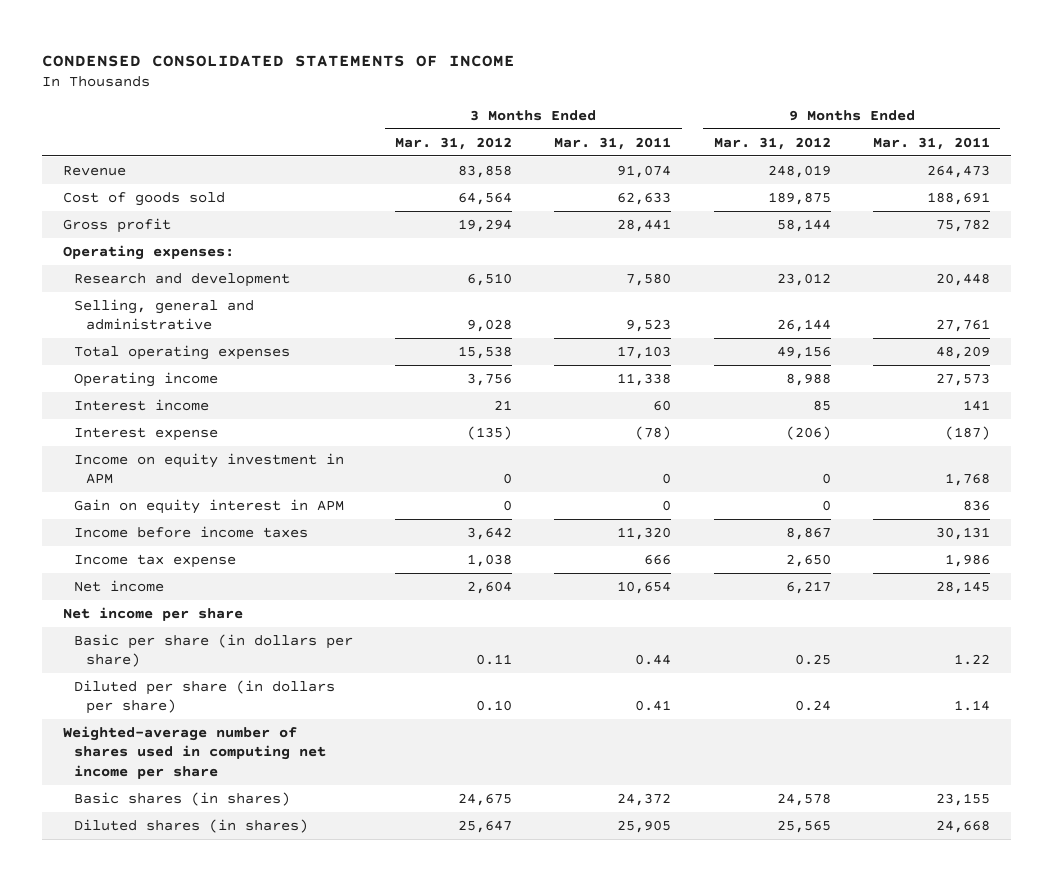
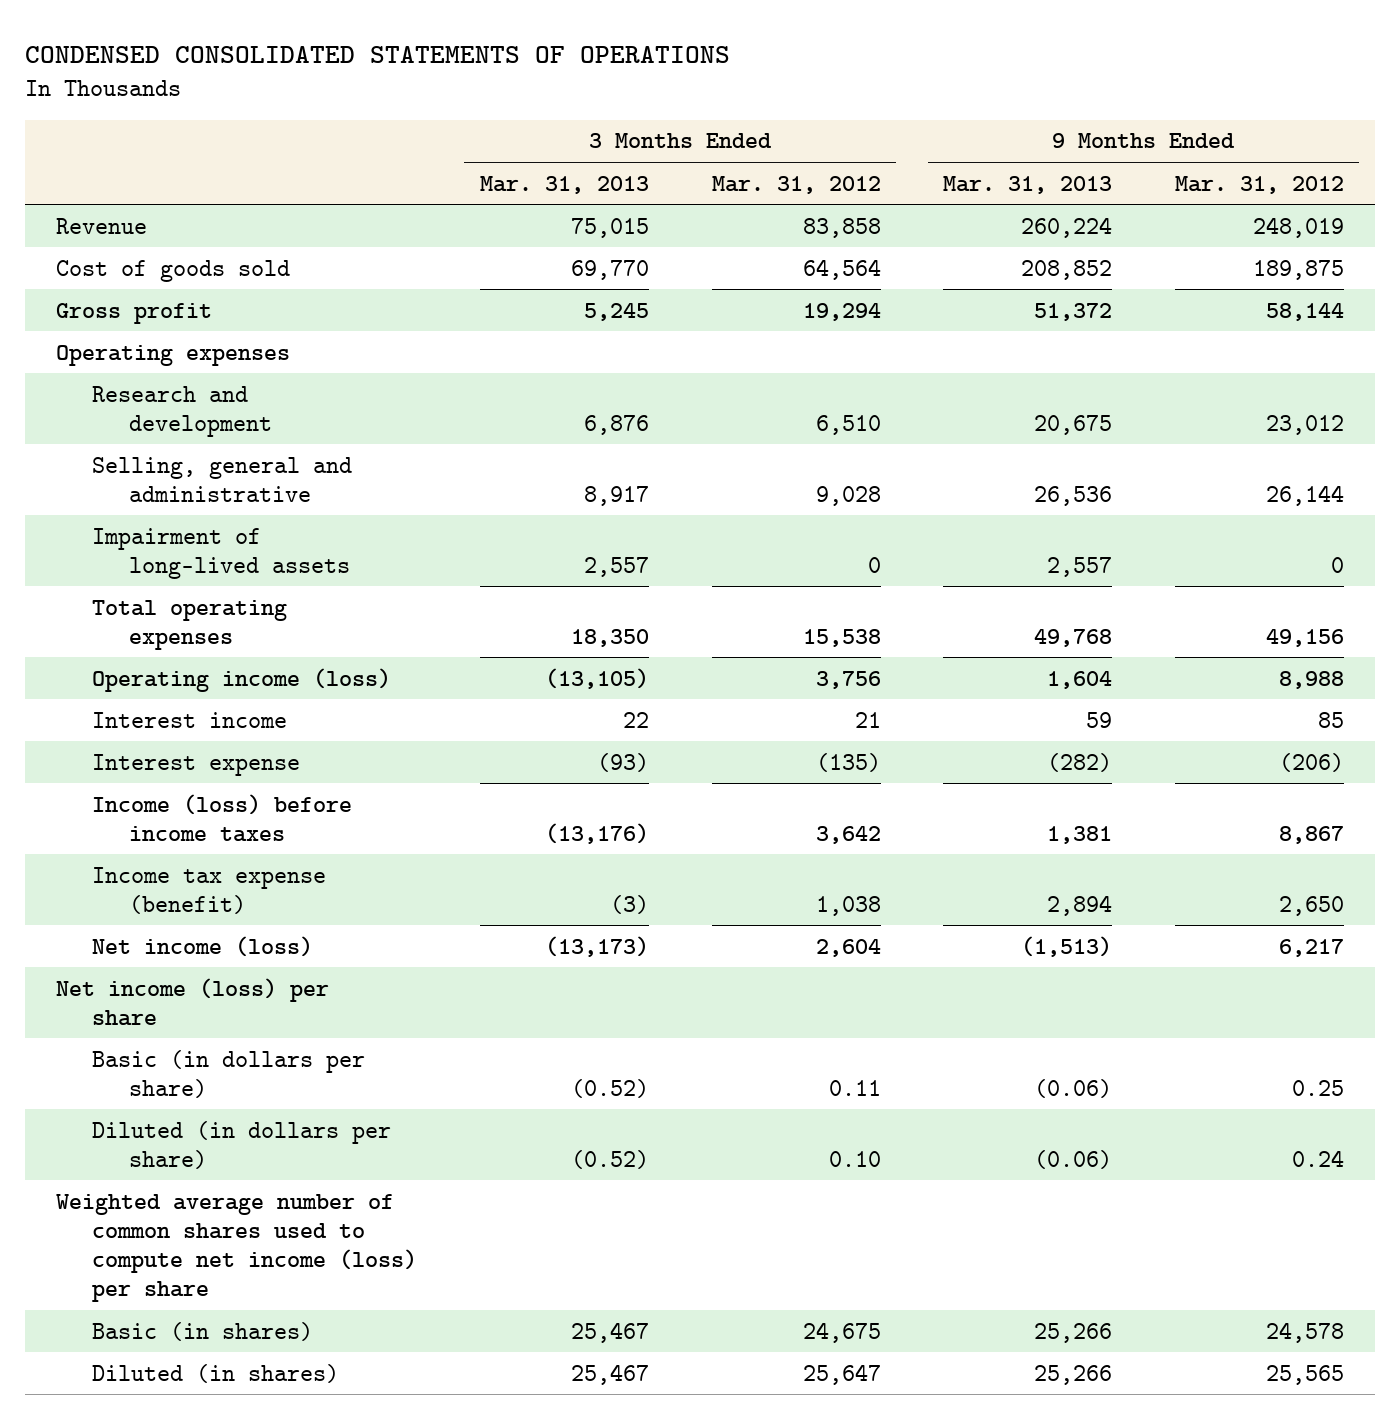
- CONDENSED CONSOLIDATED STATEMENTS OF INCOME
+ CONDENSED CONSOLIDATED STATEMENTS OF OPERATIONS
- | 3 Months Ended Mar. 31, 2012 | 3 Months Ended Mar. 31, 2011 | 9 Months Ended Mar. 31, 2012 | 9 Months Ended Mar. 31, 2011
+ | 3 Months Ended Mar. 31, 2013 | 3 Months Ended Mar. 31, 2012 | 9 Months Ended Mar. 31, 2013 | 9 Months Ended Mar. 31, 2012
- Operating expenses:
+ Operating expenses
+ Impairment of long-lived assets | 2,557 | 0 | 2,557 | 0
- Operating income | 3,756 | 11,338 | 8,988 | 27,573
+ Operating income (loss) | (13,105) | 3,756 | 1,604 | 8,988
- Income on equity investment in APM | 0 | 0 | 0 | 1,768
- Gain on equity interest in APM | 0 | 0 | 0 | 836
- Income before income taxes | 3,642 | 11,320 | 8,867 | 30,131
- Income tax expense | 1,038 | 666 | 2,650 | 1,986
- Net income | 2,604 | 10,654 | 6,217 | 28,145
- Net income per share
- Basic per share (in dollars per share) | 0.11 | 0.44 | 0.25 | 1.22
- Diluted per share (in dollars per share) | 0.10 | 0.41 | 0.24 | 1.14
- Weighted-average number of shares used in computing net income per share
- Basic shares (in shares) | 24,675 | 24,372 | 24,578 | 23,155
- Diluted shares (in shares) | 25,647 | 25,905 | 25,565 | 24,668
+ Income (loss) before income taxes | (13,176) | 3,642 | 1,381 | 8,867
+ Income tax expense (benefit) | (3) | 1,038 | 2,894 | 2,650
+ Net income (loss) | (13,173) | 2,604 | (1,513) | 6,217
+ Net income (loss) per share
+ Basic (in dollars per share) | (0.52) | 0.11 | (0.06) | 0.25
+ Diluted (in dollars per share) | (0.52) | 0.10 | (0.06) | 0.24
+ Weighted average number of common shares used to compute net income (loss) per share
+ Basic (in shares) | 25,467 | 24,675 | 25,266 | 24,578
+ Diluted (in shares) | 25,467 | 25,647 | 25,266 | 25,565

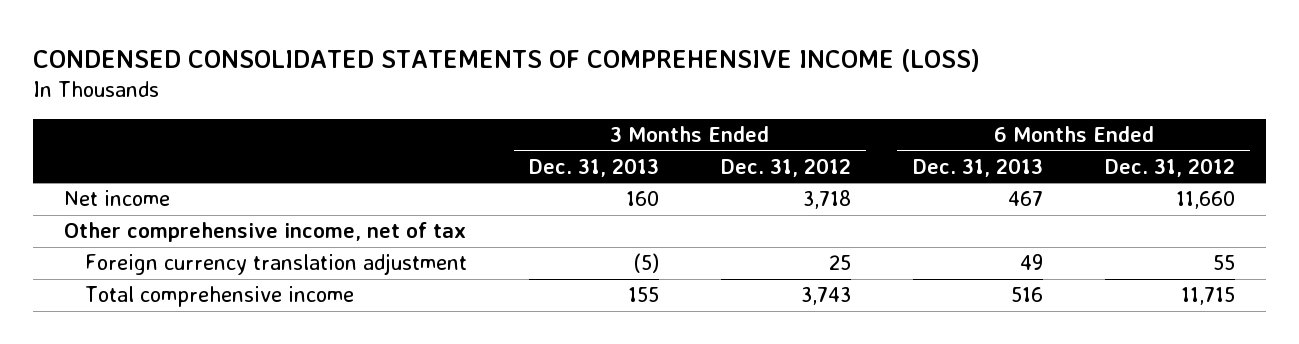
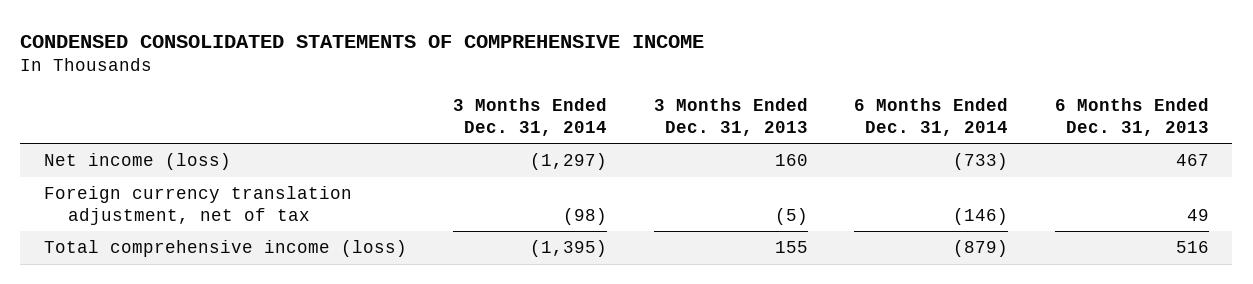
- CONDENSED CONSOLIDATED STATEMENTS OF COMPREHENSIVE INCOME (LOSS)
+ CONDENSED CONSOLIDATED STATEMENTS OF COMPREHENSIVE INCOME
- | 3 Months Ended Dec. 31, 2013 | 3 Months Ended Dec. 31, 2012 | 6 Months Ended Dec. 31, 2013 | 6 Months Ended Dec. 31, 2012
+ | 3 Months Ended Dec. 31, 2014 | 3 Months Ended Dec. 31, 2013 | 6 Months Ended Dec. 31, 2014 | 6 Months Ended Dec. 31, 2013
- Net income | 160 | 3,718 | 467 | 11,660
- Other comprehensive income, net of tax
- Foreign currency translation adjustment | (5) | 25 | 49 | 55
- Total comprehensive income | 155 | 3,743 | 516 | 11,715
+ Net income (loss) | (1,297) | 160 | (733) | 467
+ Foreign currency translation adjustment, net of tax | (98) | (5) | (146) | 49
+ Total comprehensive income (loss) | (1,395) | 155 | (879) | 516

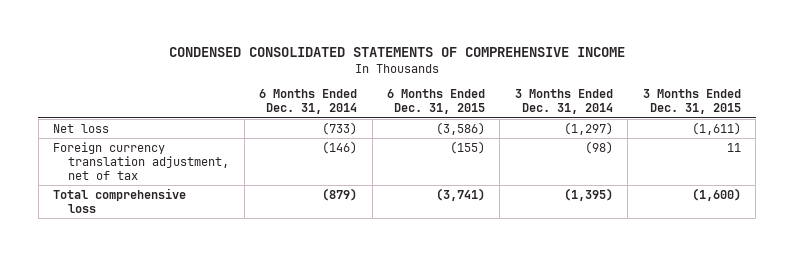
- | 3 Months Ended Dec. 31, 2014 | 3 Months Ended Dec. 31, 2013 | 6 Months Ended Dec. 31, 2014 | 6 Months Ended Dec. 31, 2013
+ | 6 Months Ended Dec. 31, 2014 | 6 Months Ended Dec. 31, 2015 | 3 Months Ended Dec. 31, 2014 | 3 Months Ended Dec. 31, 2015
- Net income (loss) | (1,297) | 160 | (733) | 467
+ Net loss | (733) | (3,586) | (1,297) | (1,611)
- Total comprehensive income (loss) | (1,395) | 155 | (879) | 516
+ Total comprehensive loss | (879) | (3,741) | (1,395) | (1,600)

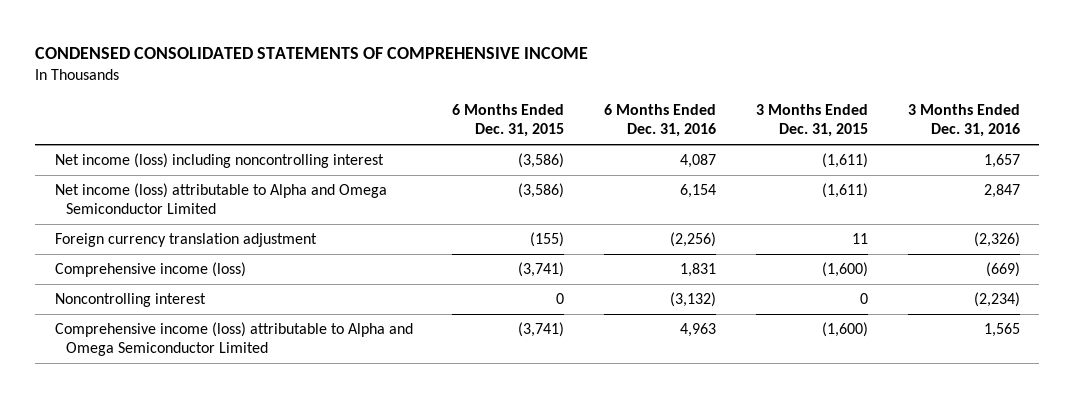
- | 6 Months Ended Dec. 31, 2014 | 6 Months Ended Dec. 31, 2015 | 3 Months Ended Dec. 31, 2014 | 3 Months Ended Dec. 31, 2015
+ | 6 Months Ended Dec. 31, 2015 | 6 Months Ended Dec. 31, 2016 | 3 Months Ended Dec. 31, 2015 | 3 Months Ended Dec. 31, 2016
- Net loss | (733) | (3,586) | (1,297) | (1,611)
- Foreign currency translation adjustment, net of tax | (146) | (155) | (98) | 11
- Total comprehensive loss | (879) | (3,741) | (1,395) | (1,600)
+ Net income (loss) including noncontrolling interest | (3,586) | 4,087 | (1,611) | 1,657
+ Net income (loss) attributable to Alpha and Omega Semiconductor Limited | (3,586) | 6,154 | (1,611) | 2,847
+ Foreign currency translation adjustment | (155) | (2,256) | 11 | (2,326)
+ Comprehensive income (loss) | (3,741) | 1,831 | (1,600) | (669)
+ Noncontrolling interest | 0 | (3,132) | 0 | (2,234)
+ Comprehensive income (loss) attributable to Alpha and Omega Semiconductor Limited | (3,741) | 4,963 | (1,600) | 1,565

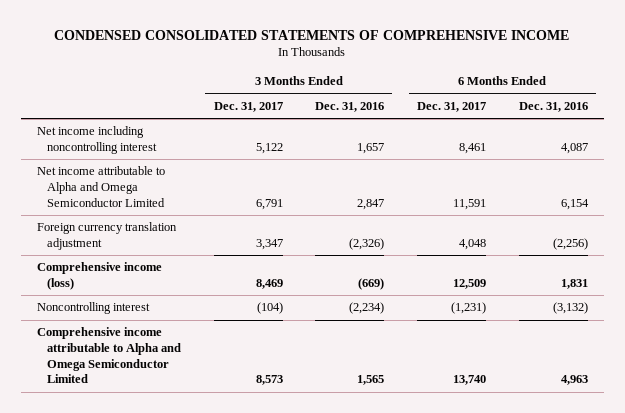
- | 6 Months Ended Dec. 31, 2015 | 6 Months Ended Dec. 31, 2016 | 3 Months Ended Dec. 31, 2015 | 3 Months Ended Dec. 31, 2016
+ | 3 Months Ended Dec. 31, 2017 | 3 Months Ended Dec. 31, 2016 | 6 Months Ended Dec. 31, 2017 | 6 Months Ended Dec. 31, 2016
- Net income (loss) including noncontrolling interest | (3,586) | 4,087 | (1,611) | 1,657
- Net income (loss) attributable to Alpha and Omega Semiconductor Limited | (3,586) | 6,154 | (1,611) | 2,847
+ Net income including noncontrolling interest | 5,122 | 1,657 | 8,461 | 4,087
+ Net income attributable to Alpha and Omega Semiconductor Limited | 6,791 | 2,847 | 11,591 | 6,154
- Comprehensive income (loss) attributable to Alpha and Omega Semiconductor Limited | (3,741) | 4,963 | (1,600) | 1,565
+ Comprehensive income attributable to Alpha and Omega Semiconductor Limited | 8,573 | 1,565 | 13,740 | 4,963

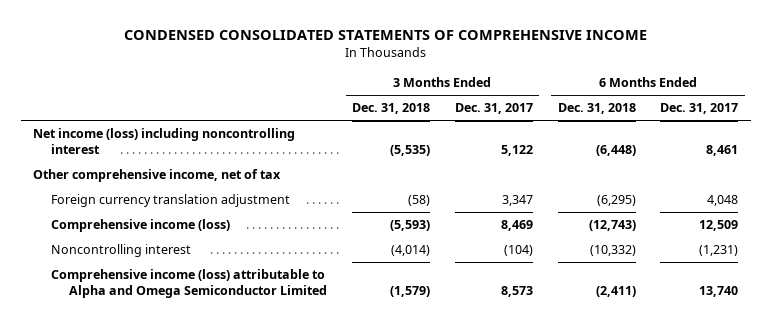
- | 3 Months Ended Dec. 31, 2017 | 3 Months Ended Dec. 31, 2016 | 6 Months Ended Dec. 31, 2017 | 6 Months Ended Dec. 31, 2016
+ | 3 Months Ended Dec. 31, 2018 | 3 Months Ended Dec. 31, 2017 | 6 Months Ended Dec. 31, 2018 | 6 Months Ended Dec. 31, 2017
- Net income including noncontrolling interest | 5,122 | 1,657 | 8,461 | 4,087
- Net income attributable to Alpha and Omega Semiconductor Limited | 6,791 | 2,847 | 11,591 | 6,154
+ Net income (loss) including noncontrolling interest | (5,535) | 5,122 | (6,448) | 8,461
+ Other comprehensive income, net of tax
- Comprehensive income attributable to Alpha and Omega Semiconductor Limited | 8,573 | 1,565 | 13,740 | 4,963
+ Comprehensive income (loss) attributable to Alpha and Omega Semiconductor Limited | (1,579) | 8,573 | (2,411) | 13,740

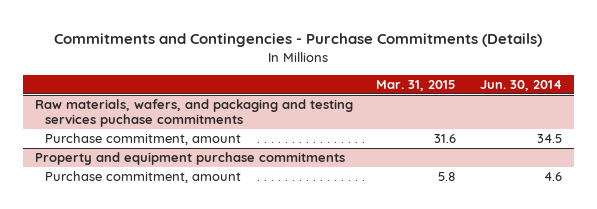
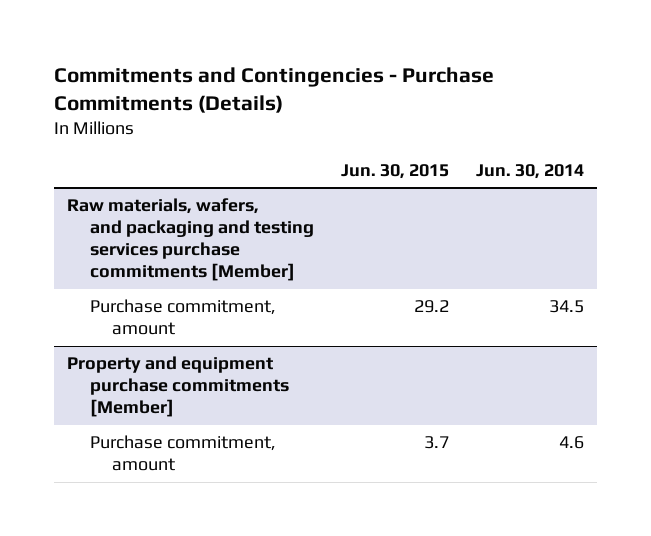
- | Mar. 31, 2015 | Jun. 30, 2014
+ | Jun. 30, 2015 | Jun. 30, 2014
- Raw materials, wafers, and packaging and testing services puchase commitments
+ Raw materials, wafers, and packaging and testing services purchase commitments [Member]
- Property and equipment purchase commitments
+ Property and equipment purchase commitments [Member]

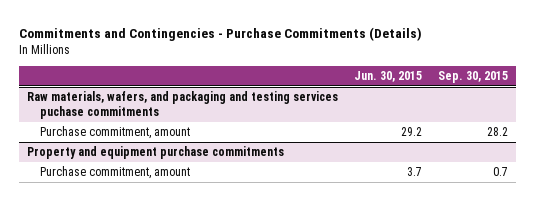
- | Jun. 30, 2015 | Jun. 30, 2014
+ | Jun. 30, 2015 | Sep. 30, 2015
- Raw materials, wafers, and packaging and testing services purchase commitments [Member]
+ Raw materials, wafers, and packaging and testing services puchase commitments
- Property and equipment purchase commitments [Member]
+ Property and equipment purchase commitments

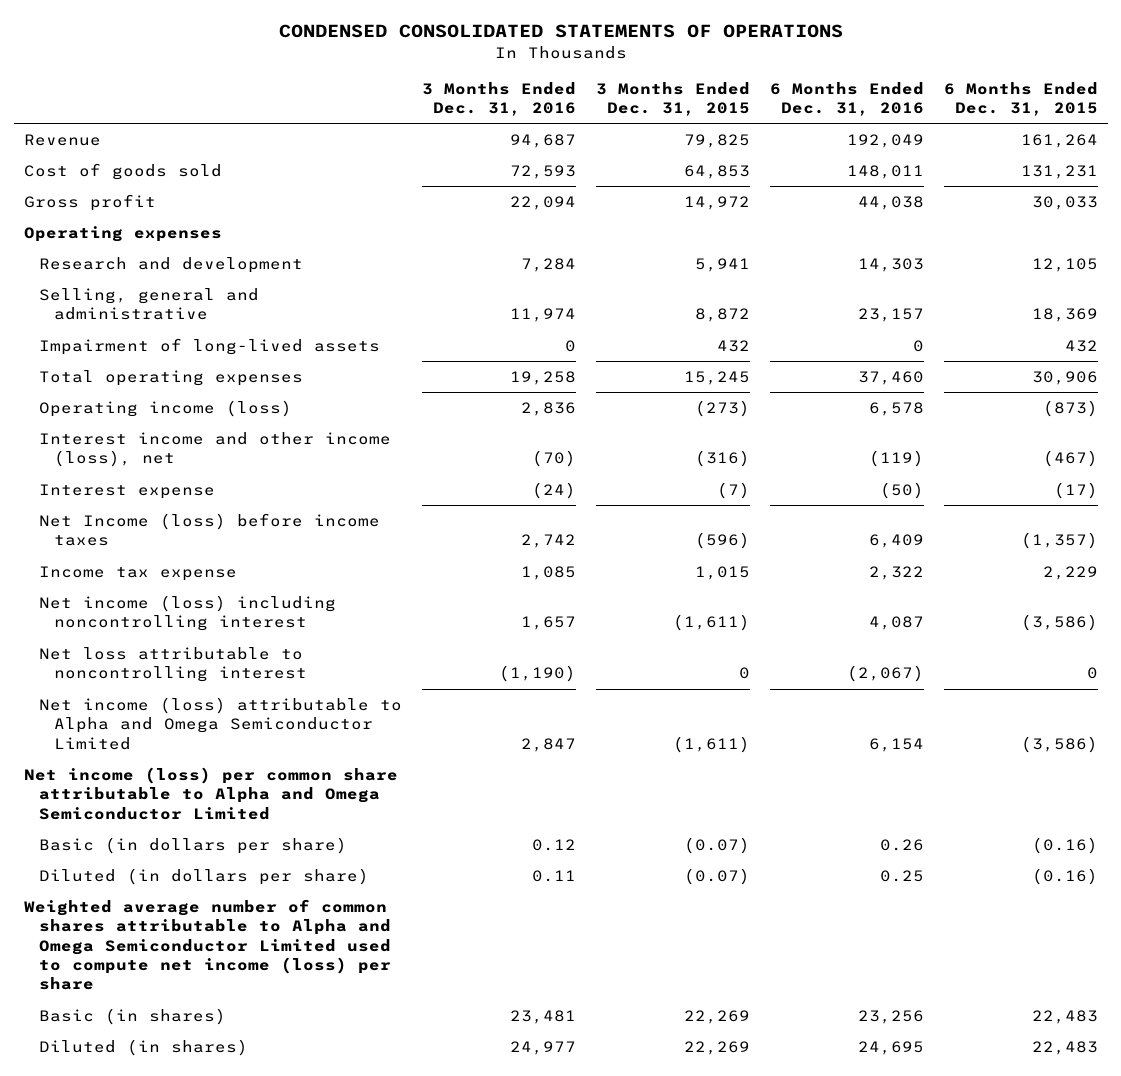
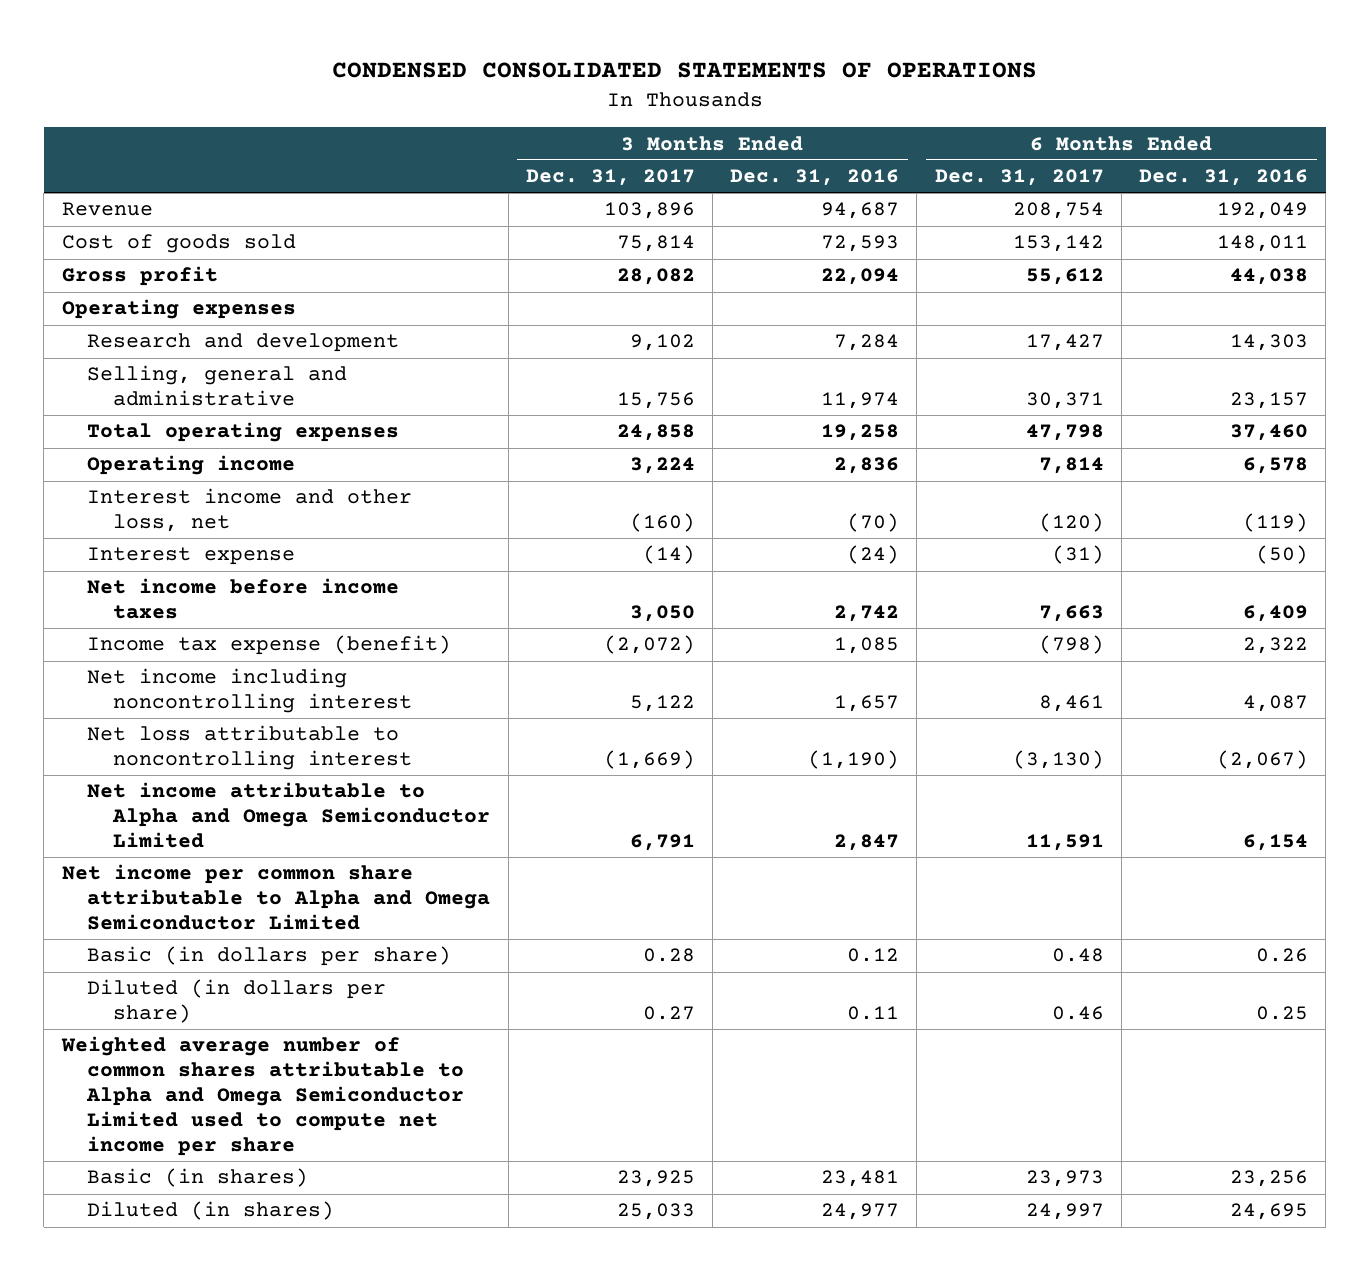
- | 3 Months Ended Dec. 31, 2016 | 3 Months Ended Dec. 31, 2015 | 6 Months Ended Dec. 31, 2016 | 6 Months Ended Dec. 31, 2015
+ | 3 Months Ended Dec. 31, 2017 | 3 Months Ended Dec. 31, 2016 | 6 Months Ended Dec. 31, 2017 | 6 Months Ended Dec. 31, 2016
- Impairment of long-lived assets | 0 | 432 | 0 | 432
- Operating income (loss) | 2,836 | (273) | 6,578 | (873)
- Interest income and other income (loss), net | (70) | (316) | (119) | (467)
+ Operating income | 3,224 | 2,836 | 7,814 | 6,578
+ Interest income and other loss, net | (160) | (70) | (120) | (119)
- Net Income (loss) before income taxes | 2,742 | (596) | 6,409 | (1,357)
- Income tax expense | 1,085 | 1,015 | 2,322 | 2,229
- Net income (loss) including noncontrolling interest | 1,657 | (1,611) | 4,087 | (3,586)
+ Net income before income taxes | 3,050 | 2,742 | 7,663 | 6,409
+ Income tax expense (benefit) | (2,072) | 1,085 | (798) | 2,322
+ Net income including noncontrolling interest | 5,122 | 1,657 | 8,461 | 4,087
- Net income (loss) attributable to Alpha and Omega Semiconductor Limited | 2,847 | (1,611) | 6,154 | (3,586)
- Net income (loss) per common share attributable to Alpha and Omega Semiconductor Limited
+ Net income attributable to Alpha and Omega Semiconductor Limited | 6,791 | 2,847 | 11,591 | 6,154
+ Net income per common share attributable to Alpha and Omega Semiconductor Limited
- Weighted average number of common shares attributable to Alpha and Omega Semiconductor Limited used to compute net income (loss) per share
+ Weighted average number of common shares attributable to Alpha and Omega Semiconductor Limited used to compute net income per share

